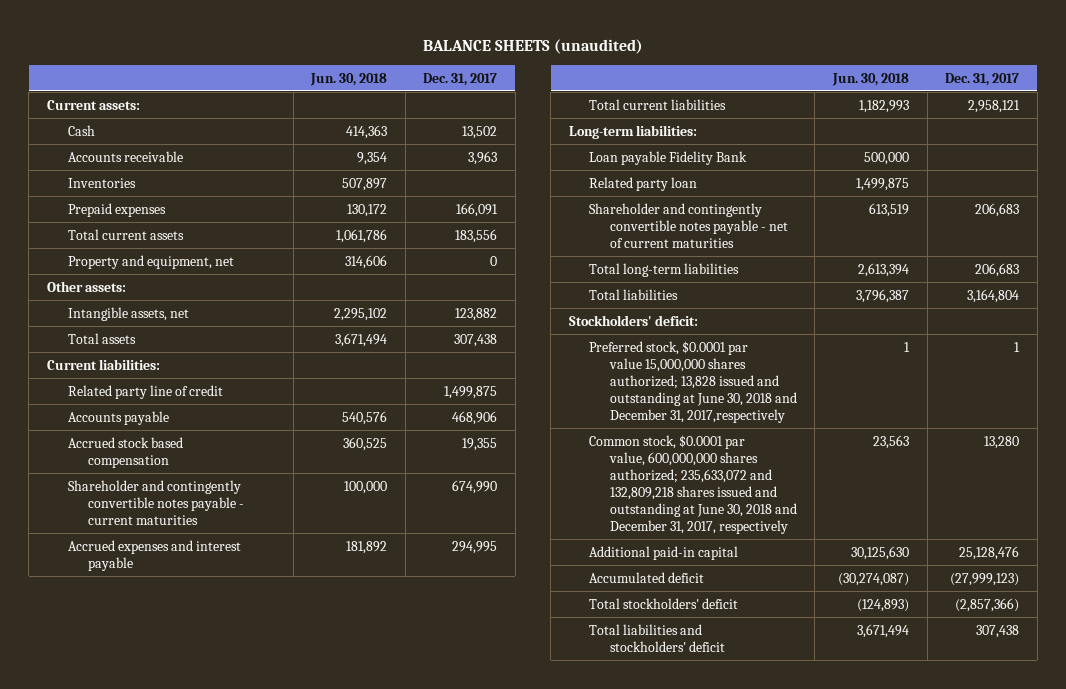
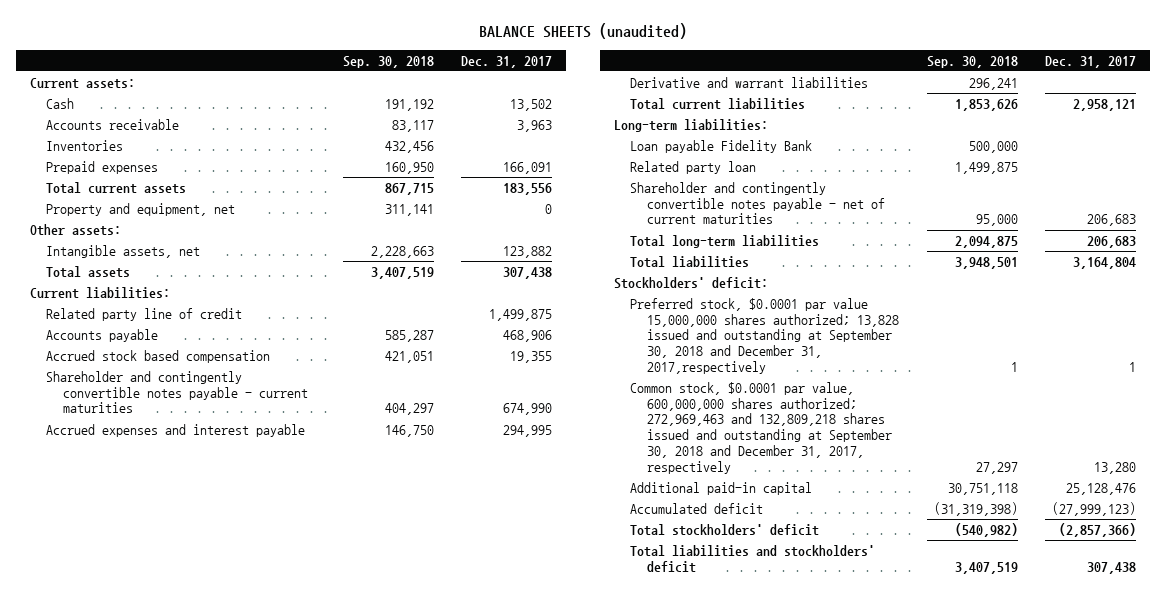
- | Jun. 30, 2018 | Dec. 31, 2017
+ | Sep. 30, 2018 | Dec. 31, 2017
+ Derivative and warrant liabilities | 296,241 |
- Preferred stock, $0.0001 par value 15,000,000 shares authorized; 13,828 issued and outstanding at June 30, 2018 and December 31, 2017,respectively | 1 | 1
- Common stock, $0.0001 par value, 600,000,000 shares authorized; 235,633,072 and 132,809,218 shares issued and outstanding at June 30, 2018 and December 31, 2017, respectively | 23,563 | 13,280
+ Preferred stock, $0.0001 par value 15,000,000 shares authorized; 13,828 issued and outstanding at September 30, 2018 and December 31, 2017,respectively | 1 | 1
+ Common stock, $0.0001 par value, 600,000,000 shares authorized; 272,969,463 and 132,809,218 shares issued and outstanding at September 30, 2018 and December 31, 2017, respectively | 27,297 | 13,280

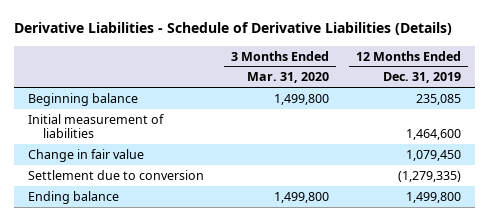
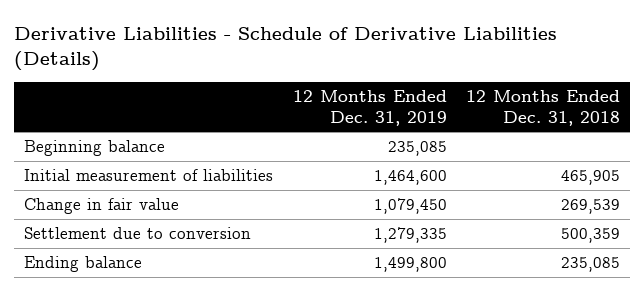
- | 3 Months Ended Mar. 31, 2020 | 12 Months Ended Dec. 31, 2019
+ | 12 Months Ended Dec. 31, 2019 | 12 Months Ended Dec. 31, 2018
- Settlement due to conversion | | (1,279,335)
+ Settlement due to conversion | 1,279,335 | 500,359

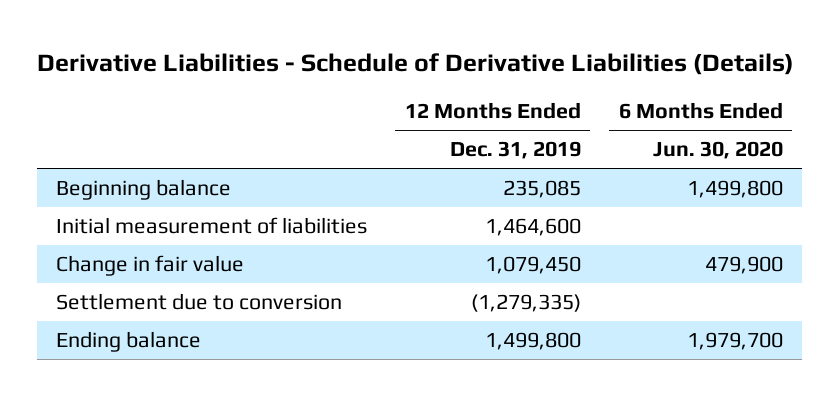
- | 12 Months Ended Dec. 31, 2019 | 12 Months Ended Dec. 31, 2018
+ | 12 Months Ended Dec. 31, 2019 | 6 Months Ended Jun. 30, 2020
- Settlement due to conversion | 1,279,335 | 500,359
+ Settlement due to conversion | (1,279,335) |

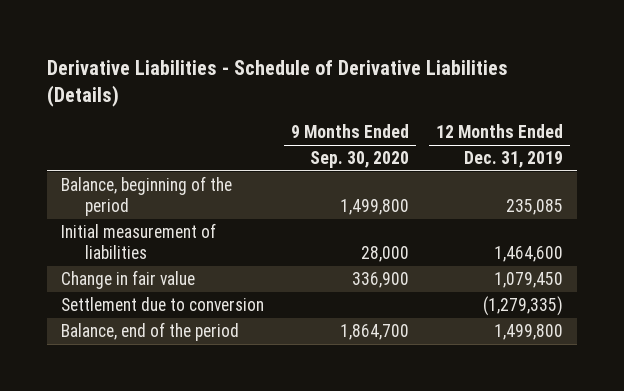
- | 12 Months Ended Dec. 31, 2019 | 6 Months Ended Jun. 30, 2020
+ | 9 Months Ended Sep. 30, 2020 | 12 Months Ended Dec. 31, 2019
- Beginning balance | 235,085 | 1,499,800
+ Balance, beginning of the period | 1,499,800 | 235,085
- Ending balance | 1,499,800 | 1,979,700
+ Balance, end of the period | 1,864,700 | 1,499,800

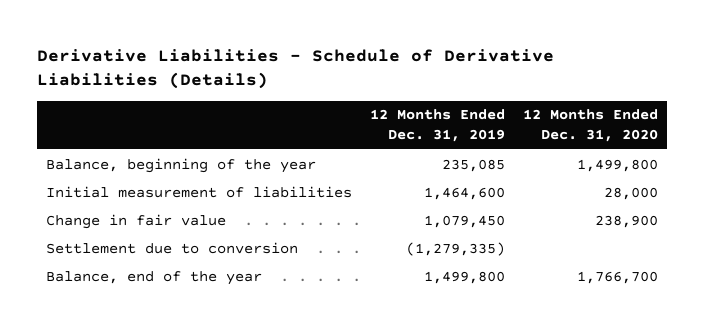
- | 9 Months Ended Sep. 30, 2020 | 12 Months Ended Dec. 31, 2019
+ | 12 Months Ended Dec. 31, 2019 | 12 Months Ended Dec. 31, 2020
- Balance, beginning of the period | 1,499,800 | 235,085
+ Balance, beginning of the year | 235,085 | 1,499,800
- Balance, end of the period | 1,864,700 | 1,499,800
+ Balance, end of the year | 1,499,800 | 1,766,700

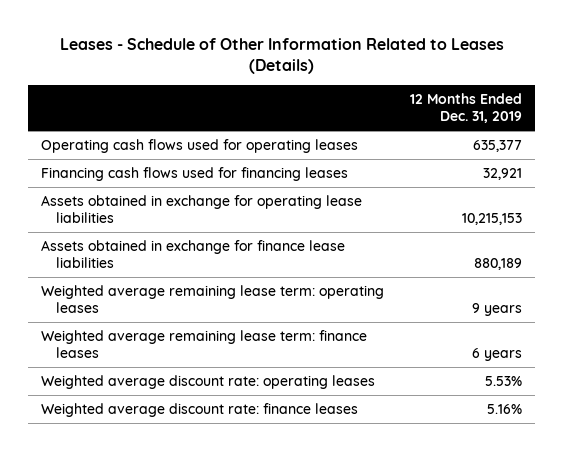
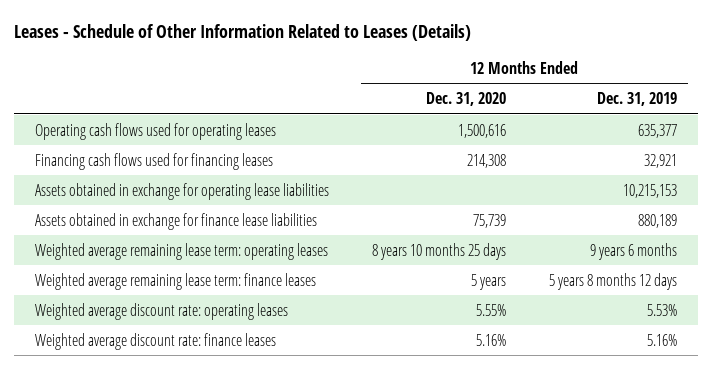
- | 12 Months Ended Dec. 31, 2019
+ | 12 Months Ended Dec. 31, 2020 | 12 Months Ended Dec. 31, 2019
- Weighted average remaining lease term: operating leases | 9 years
- Weighted average remaining lease term: finance leases | 6 years
+ Weighted average remaining lease term: operating leases | 8 years 10 months 25 days | 9 years 6 months
+ Weighted average remaining lease term: finance leases | 5 years | 5 years 8 months 12 days

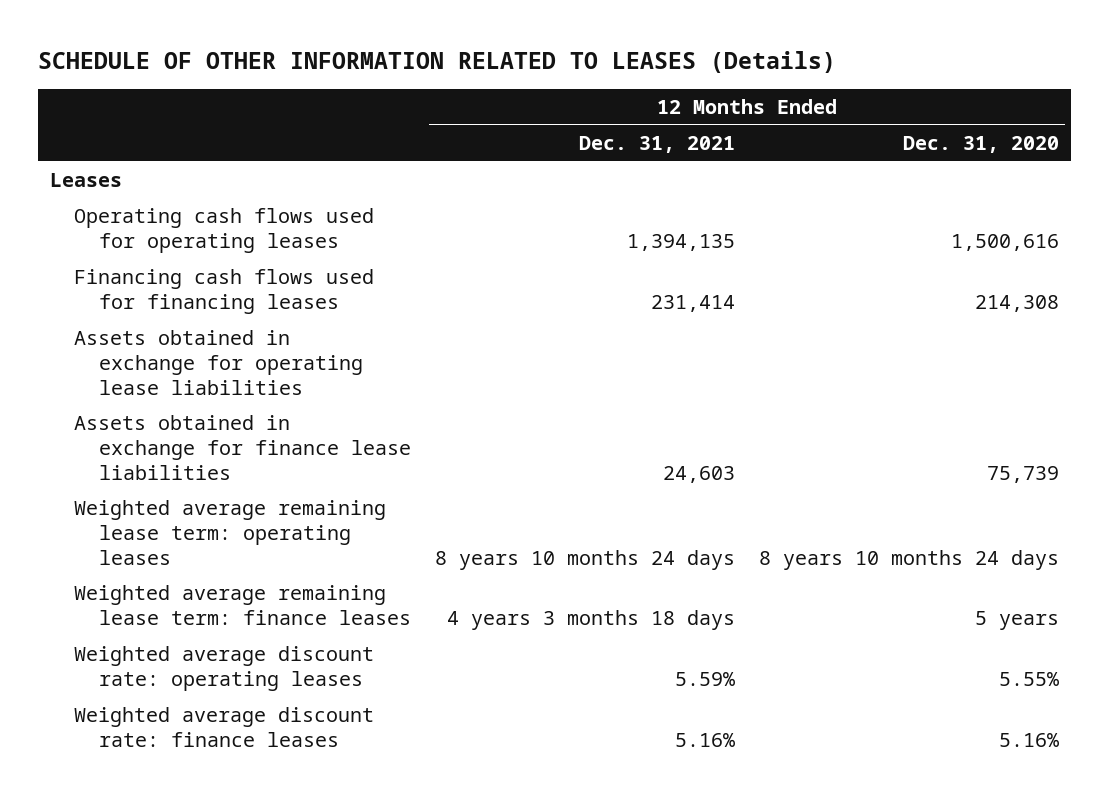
- Leases - Schedule of Other Information Related to Leases (Details)
+ SCHEDULE OF OTHER INFORMATION RELATED TO LEASES (Details)
- | 12 Months Ended Dec. 31, 2020 | 12 Months Ended Dec. 31, 2019
+ | 12 Months Ended Dec. 31, 2021 | 12 Months Ended Dec. 31, 2020
+ Leases
- Weighted average remaining lease term: operating leases | 8 years 10 months 25 days | 9 years 6 months
+ Weighted average remaining lease term: operating leases | 8 years 10 months 24 days | 8 years 10 months 24 days

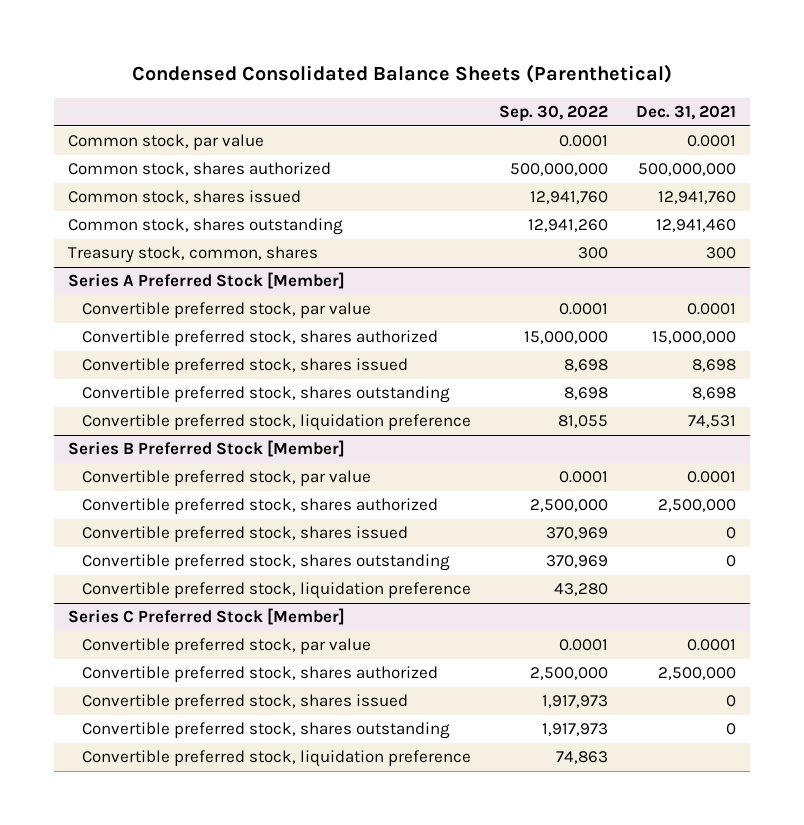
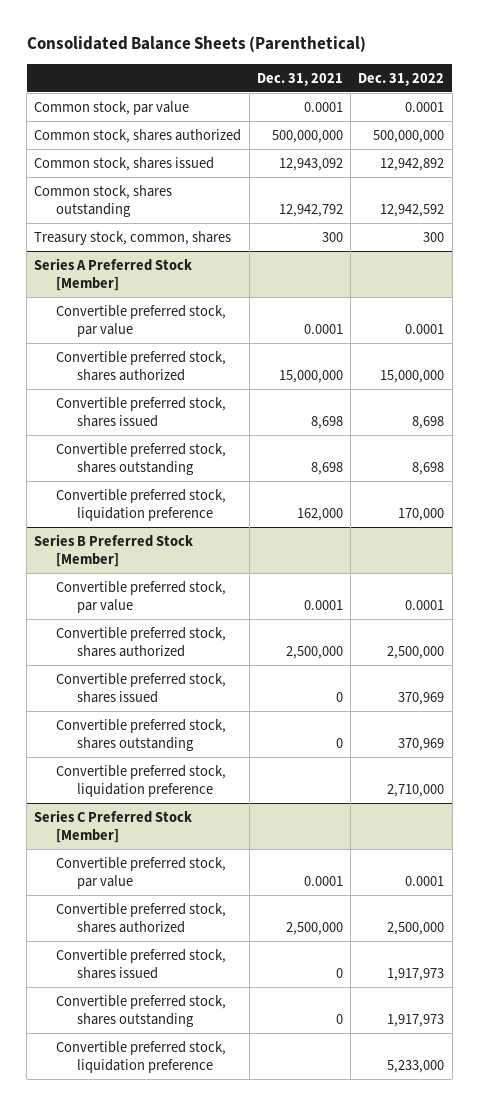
- Condensed Consolidated Balance Sheets (Parenthetical)
+ Consolidated Balance Sheets (Parenthetical)
- | Sep. 30, 2022 | Dec. 31, 2021
+ | Dec. 31, 2021 | Dec. 31, 2022
- Common stock, shares issued | 12,941,760 | 12,941,760
- Common stock, shares outstanding | 12,941,260 | 12,941,460
+ Common stock, shares issued | 12,943,092 | 12,942,892
+ Common stock, shares outstanding | 12,942,792 | 12,942,592
@ Series A Preferred Stock [Member]
- Convertible preferred stock, liquidation preference | 81,055 | 74,531
+ Convertible preferred stock, liquidation preference | 162,000 | 170,000

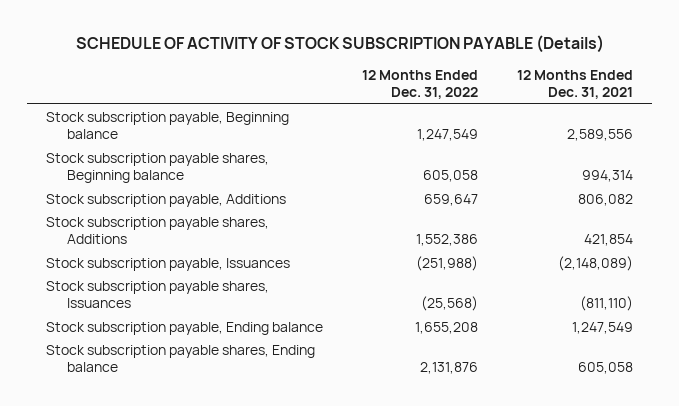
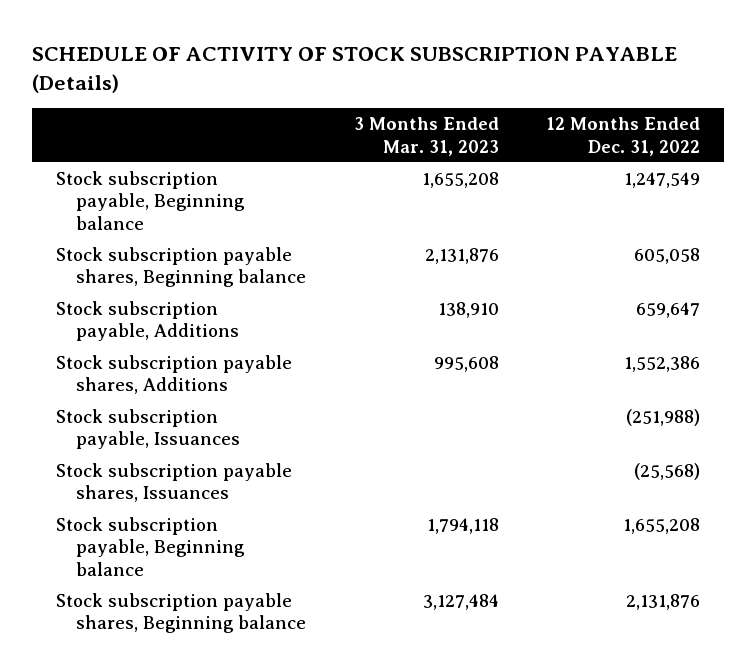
- | 12 Months Ended Dec. 31, 2022 | 12 Months Ended Dec. 31, 2021
+ | 3 Months Ended Mar. 31, 2023 | 12 Months Ended Dec. 31, 2022
- Stock subscription payable, Ending balance | 1,655,208 | 1,247,549
- Stock subscription payable shares, Ending balance | 2,131,876 | 605,058
+ Stock subscription payable, Beginning balance | 1,794,118 | 1,655,208
+ Stock subscription payable shares, Beginning balance | 3,127,484 | 2,131,876

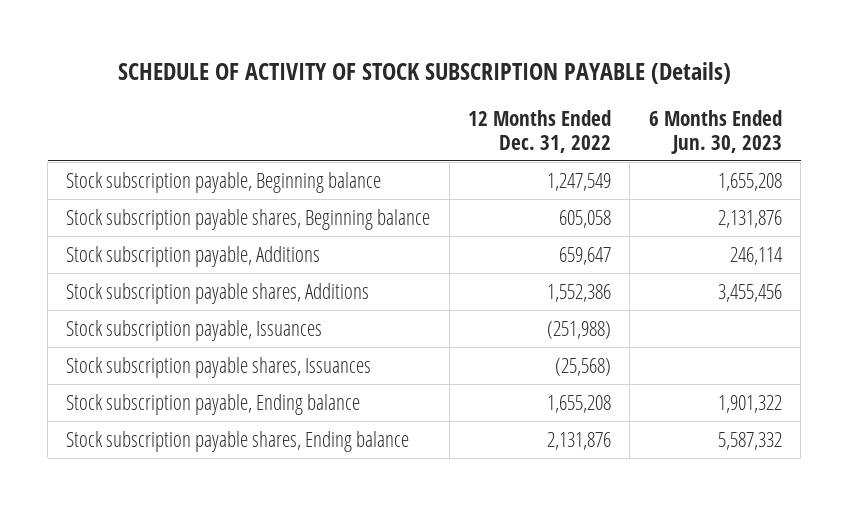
- | 3 Months Ended Mar. 31, 2023 | 12 Months Ended Dec. 31, 2022
+ | 12 Months Ended Dec. 31, 2022 | 6 Months Ended Jun. 30, 2023
- Stock subscription payable, Beginning balance | 1,794,118 | 1,655,208
- Stock subscription payable shares, Beginning balance | 3,127,484 | 2,131,876
+ Stock subscription payable, Ending balance | 1,655,208 | 1,901,322
+ Stock subscription payable shares, Ending balance | 2,131,876 | 5,587,332

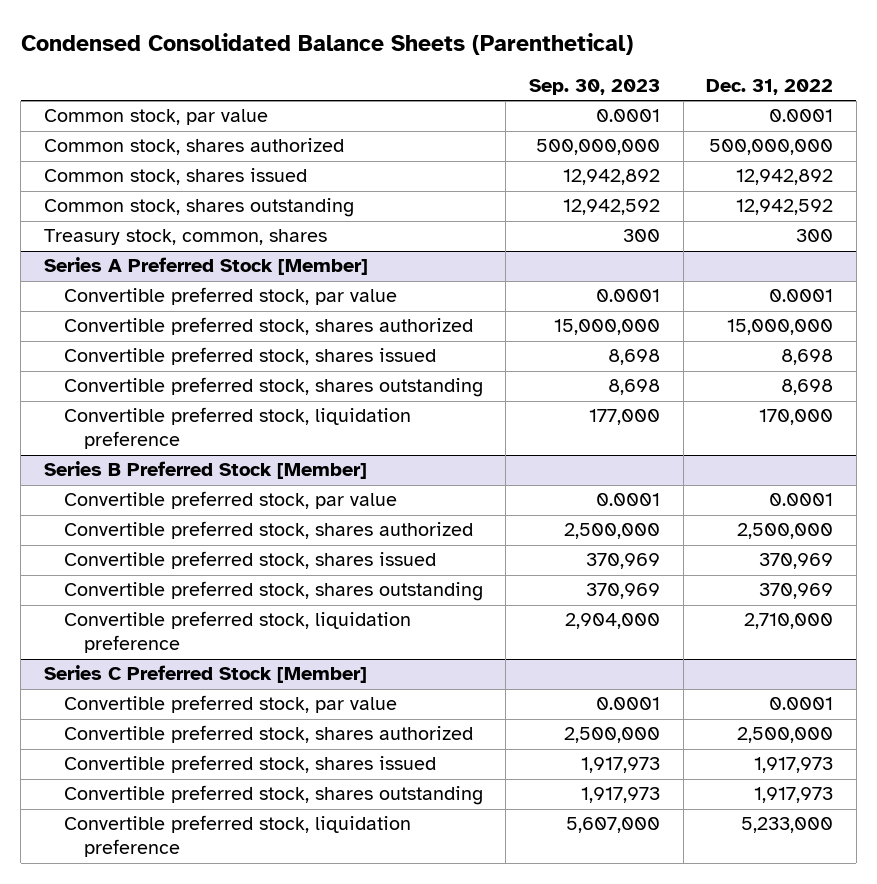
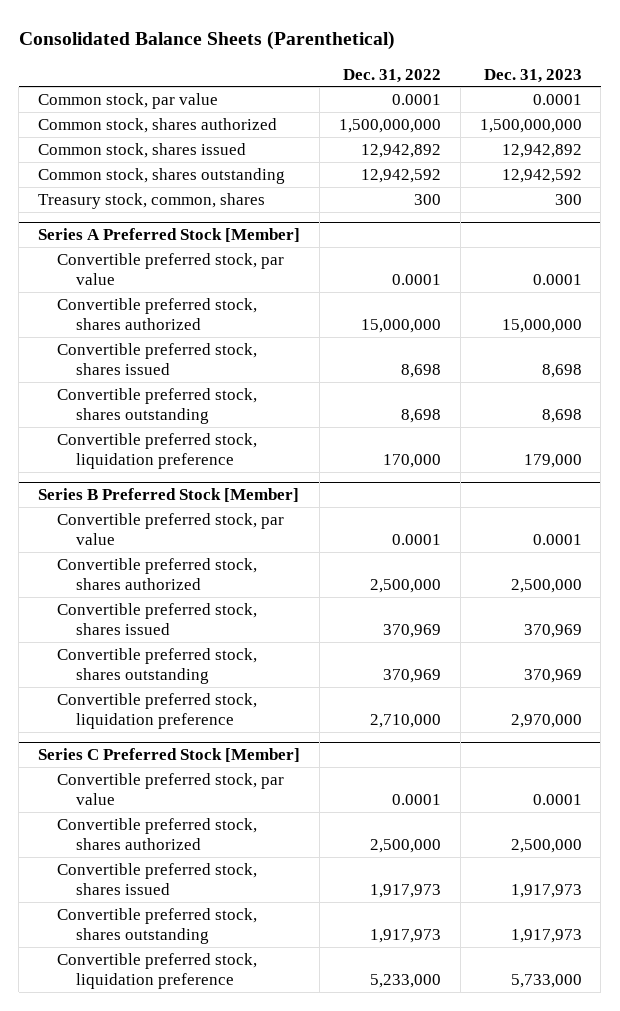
- Condensed Consolidated Balance Sheets (Parenthetical)
+ Consolidated Balance Sheets (Parenthetical)
- | Sep. 30, 2023 | Dec. 31, 2022
+ | Dec. 31, 2022 | Dec. 31, 2023
- Common stock, shares authorized | 500,000,000 | 500,000,000
+ Common stock, shares authorized | 1,500,000,000 | 1,500,000,000

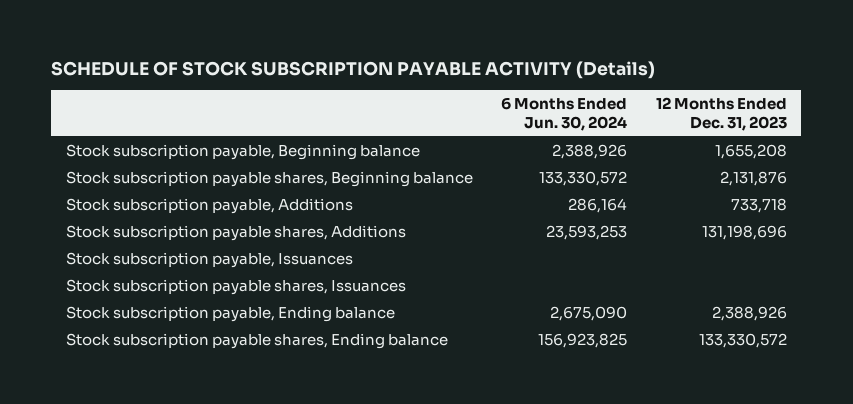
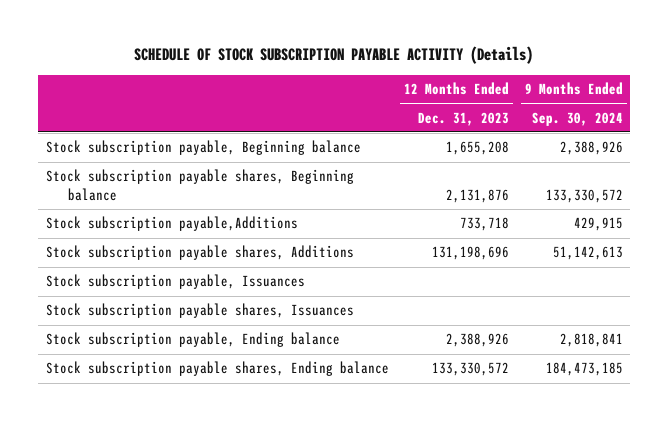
- | 6 Months Ended Jun. 30, 2024 | 12 Months Ended Dec. 31, 2023
+ | 12 Months Ended Dec. 31, 2023 | 9 Months Ended Sep. 30, 2024
- Stock subscription payable, Additions | 286,164 | 733,718
+ Stock subscription payable,Additions | 733,718 | 429,915

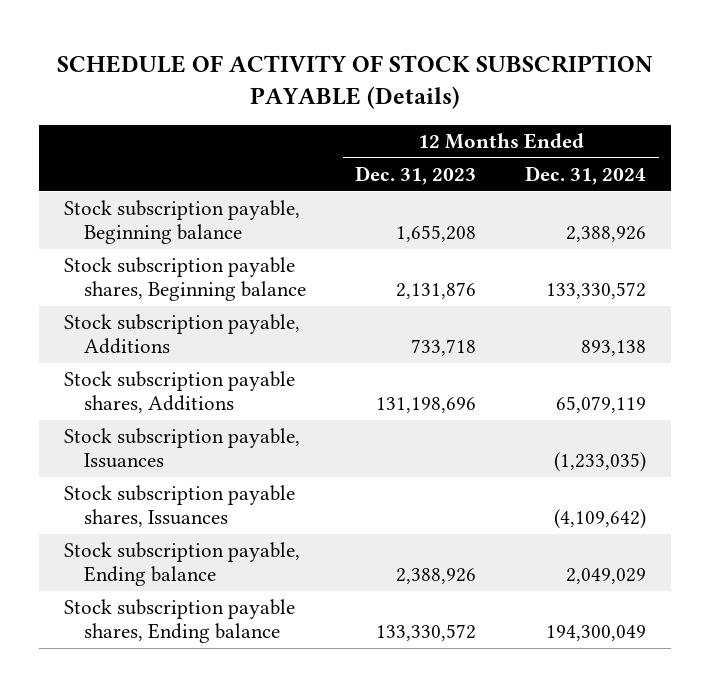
- SCHEDULE OF STOCK SUBSCRIPTION PAYABLE ACTIVITY (Details)
+ SCHEDULE OF ACTIVITY OF STOCK SUBSCRIPTION PAYABLE (Details)
- | 12 Months Ended Dec. 31, 2023 | 9 Months Ended Sep. 30, 2024
+ | 12 Months Ended Dec. 31, 2023 | 12 Months Ended Dec. 31, 2024
- Stock subscription payable,Additions | 733,718 | 429,915
+ Stock subscription payable, Additions | 733,718 | 893,138

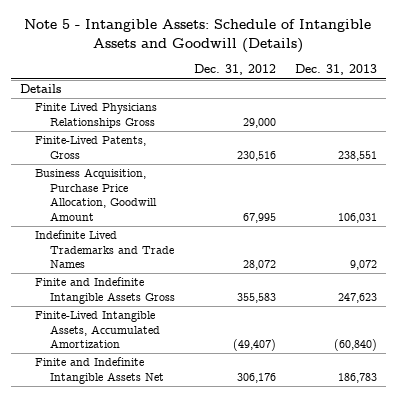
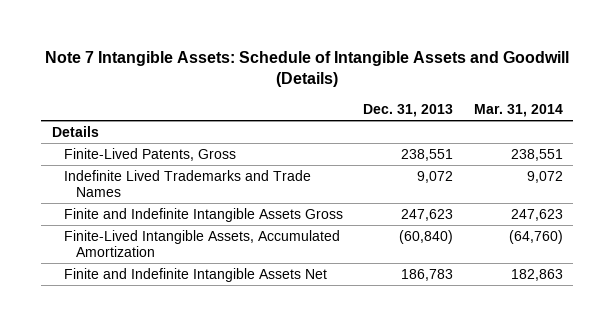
- Note 5 - Intangible Assets: Schedule of Intangible Assets and Goodwill (Details)
+ Note 7 Intangible Assets: Schedule of Intangible Assets and Goodwill (Details)
- | Dec. 31, 2012 | Dec. 31, 2013
+ | Dec. 31, 2013 | Mar. 31, 2014
- Finite Lived Physicians Relationships Gross | 29,000 |
- Business Acquisition, Purchase Price Allocation, Goodwill Amount | 67,995 | 106,031

